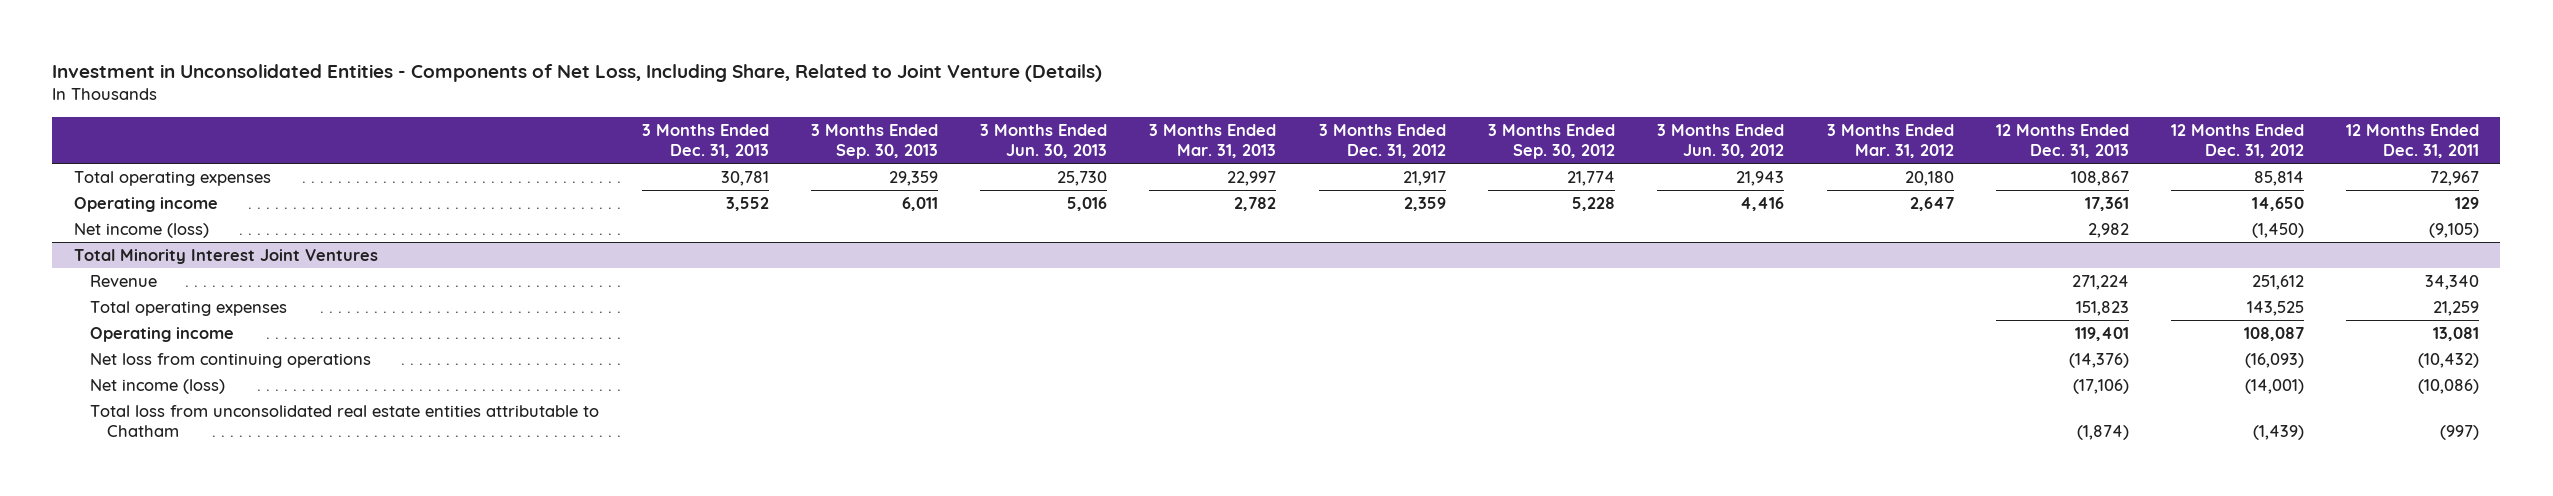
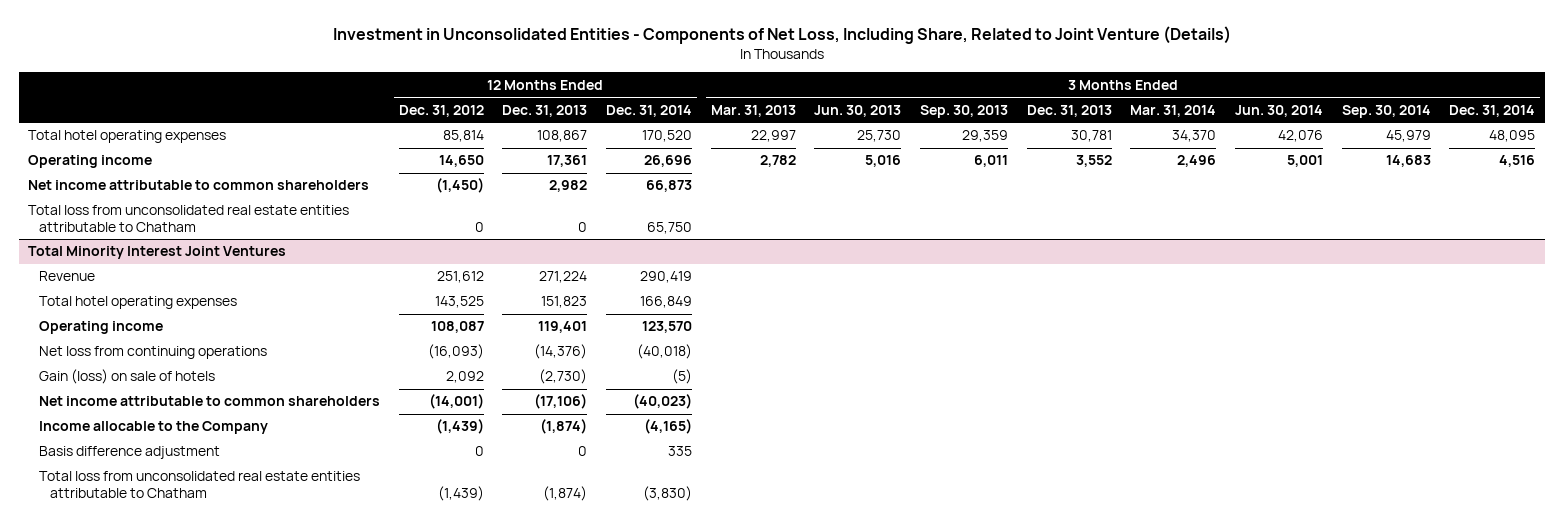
- | 3 Months Ended Dec. 31, 2013 | 3 Months Ended Sep. 30, 2013 | 3 Months Ended Jun. 30, 2013 | 3 Months Ended Mar. 31, 2013 | 3 Months Ended Dec. 31, 2012 | 3 Months Ended Sep. 30, 2012 | 3 Months Ended Jun. 30, 2012 | 3 Months Ended Mar. 31, 2012 | 12 Months Ended Dec. 31, 2013 | 12 Months Ended Dec. 31, 2012 | 12 Months Ended Dec. 31, 2011
+ | 12 Months Ended Dec. 31, 2012 | 12 Months Ended Dec. 31, 2013 | 12 Months Ended Dec. 31, 2014 | 3 Months Ended Mar. 31, 2013 | 3 Months Ended Jun. 30, 2013 | 3 Months Ended Sep. 30, 2013 | 3 Months Ended Dec. 31, 2013 | 3 Months Ended Mar. 31, 2014 | 3 Months Ended Jun. 30, 2014 | 3 Months Ended Sep. 30, 2014 | 3 Months Ended Dec. 31, 2014
- Total operating expenses | 30,781 | 29,359 | 25,730 | 22,997 | 21,917 | 21,774 | 21,943 | 20,180 | 108,867 | 85,814 | 72,967
+ Total hotel operating expenses | 85,814 | 108,867 | 170,520 | 22,997 | 25,730 | 29,359 | 30,781 | 34,370 | 42,076 | 45,979 | 48,095
- Net income (loss) | | | | | | | | | 2,982 | (1,450) | (9,105)
+ Net income attributable to common shareholders | (1,450) | 2,982 | 66,873 | | | | | | | |
+ Total loss from unconsolidated real estate entities attributable to Chatham | 0 | 0 | 65,750 | | | | | | | |
@ Total Minority Interest Joint Ventures
- Total operating expenses | | | | | | | | | 151,823 | 143,525 | 21,259
+ Total hotel operating expenses | 143,525 | 151,823 | 166,849 | | | | | | | |
- Net income (loss) | | | | | | | | | (17,106) | (14,001) | (10,086)
+ Gain (loss) on sale of hotels | 2,092 | (2,730) | (5) | | | | | | | |
+ Net income attributable to common shareholders | (14,001) | (17,106) | (40,023) | | | | | | | |
+ Income allocable to the Company | (1,439) | (1,874) | (4,165) | | | | | | | |
+ Basis difference adjustment | 0 | 0 | 335 | | | | | | | |

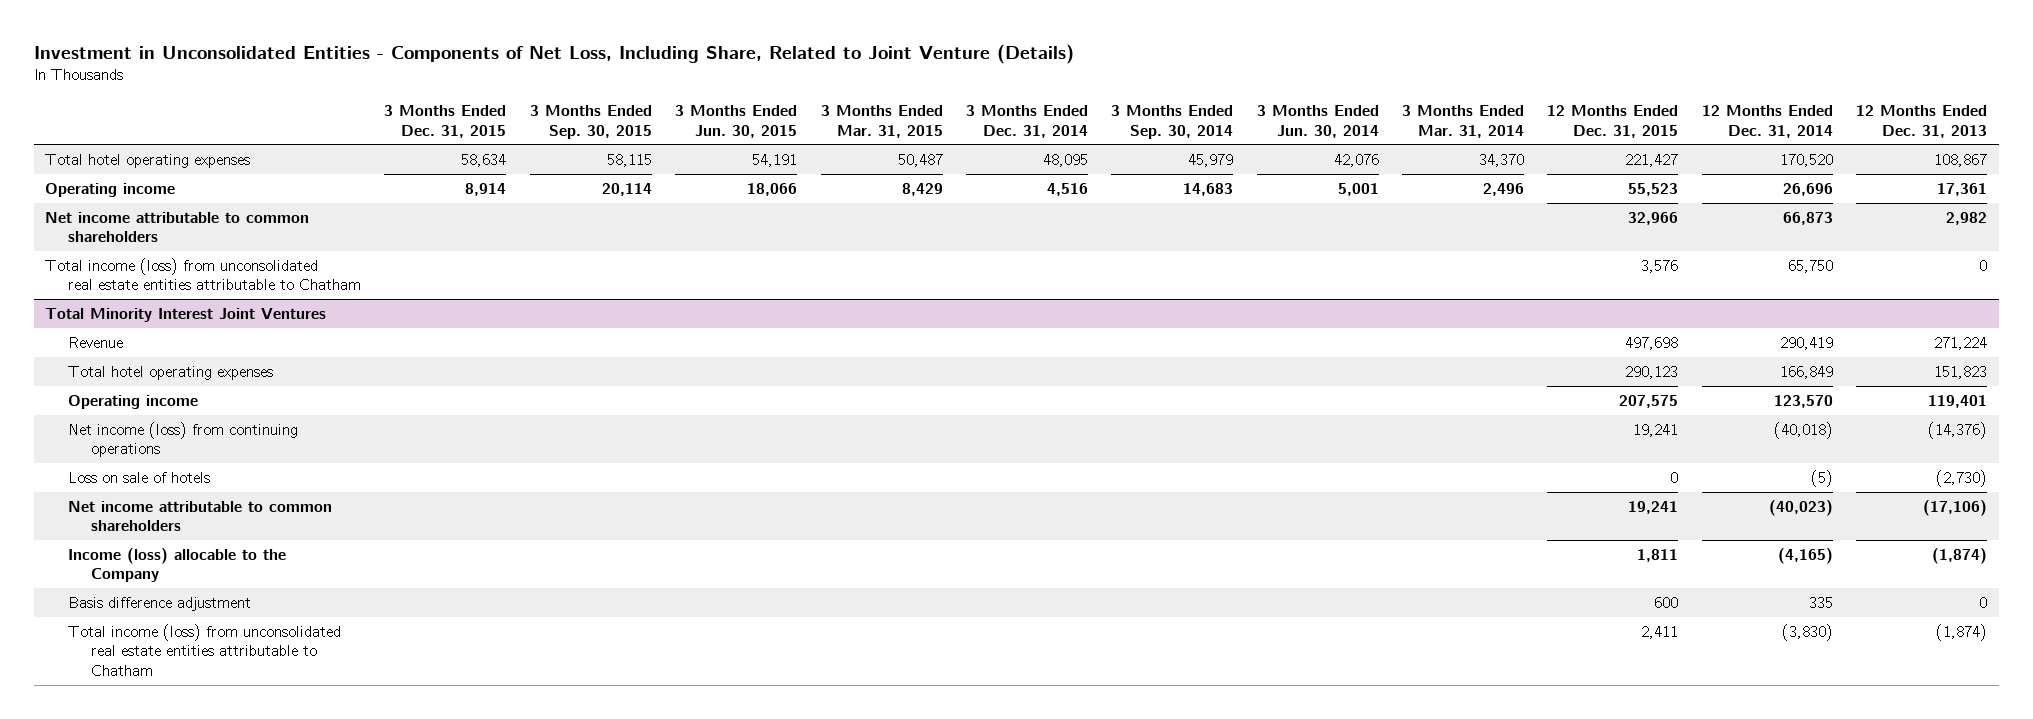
- | 12 Months Ended Dec. 31, 2012 | 12 Months Ended Dec. 31, 2013 | 12 Months Ended Dec. 31, 2014 | 3 Months Ended Mar. 31, 2013 | 3 Months Ended Jun. 30, 2013 | 3 Months Ended Sep. 30, 2013 | 3 Months Ended Dec. 31, 2013 | 3 Months Ended Mar. 31, 2014 | 3 Months Ended Jun. 30, 2014 | 3 Months Ended Sep. 30, 2014 | 3 Months Ended Dec. 31, 2014
+ | 3 Months Ended Dec. 31, 2015 | 3 Months Ended Sep. 30, 2015 | 3 Months Ended Jun. 30, 2015 | 3 Months Ended Mar. 31, 2015 | 3 Months Ended Dec. 31, 2014 | 3 Months Ended Sep. 30, 2014 | 3 Months Ended Jun. 30, 2014 | 3 Months Ended Mar. 31, 2014 | 12 Months Ended Dec. 31, 2015 | 12 Months Ended Dec. 31, 2014 | 12 Months Ended Dec. 31, 2013
- Total loss from unconsolidated real estate entities attributable to Chatham | 0 | 0 | 65,750 | | | | | | | |
+ Total income (loss) from unconsolidated real estate entities attributable to Chatham | | | | | | | | | 3,576 | 65,750 | 0
@ Total Minority Interest Joint Ventures
- Net loss from continuing operations | (16,093) | (14,376) | (40,018) | | | | | | | |
- Gain (loss) on sale of hotels | 2,092 | (2,730) | (5) | | | | | | | |
+ Net income (loss) from continuing operations | | | | | | | | | 19,241 | (40,018) | (14,376)
+ Loss on sale of hotels | | | | | | | | | 0 | (5) | (2,730)
- Income allocable to the Company | (1,439) | (1,874) | (4,165) | | | | | | | |
+ Income (loss) allocable to the Company | | | | | | | | | 1,811 | (4,165) | (1,874)
- Total loss from unconsolidated real estate entities attributable to Chatham | (1,439) | (1,874) | (3,830) | | | | | | | |
+ Total income (loss) from unconsolidated real estate entities attributable to Chatham | | | | | | | | | 2,411 | (3,830) | (1,874)

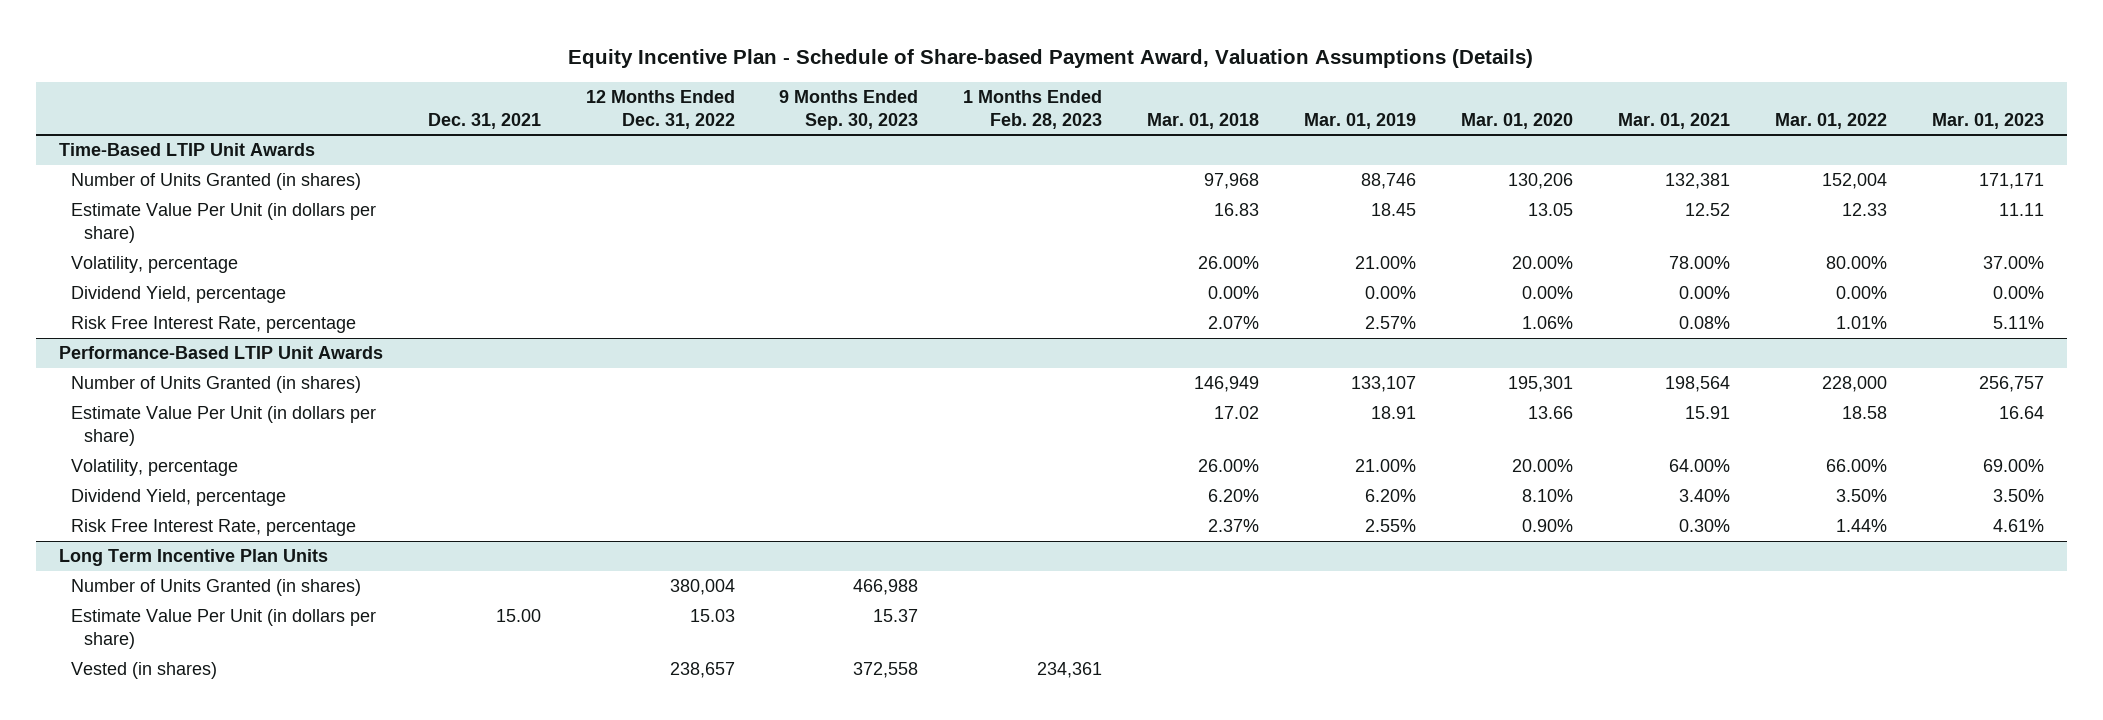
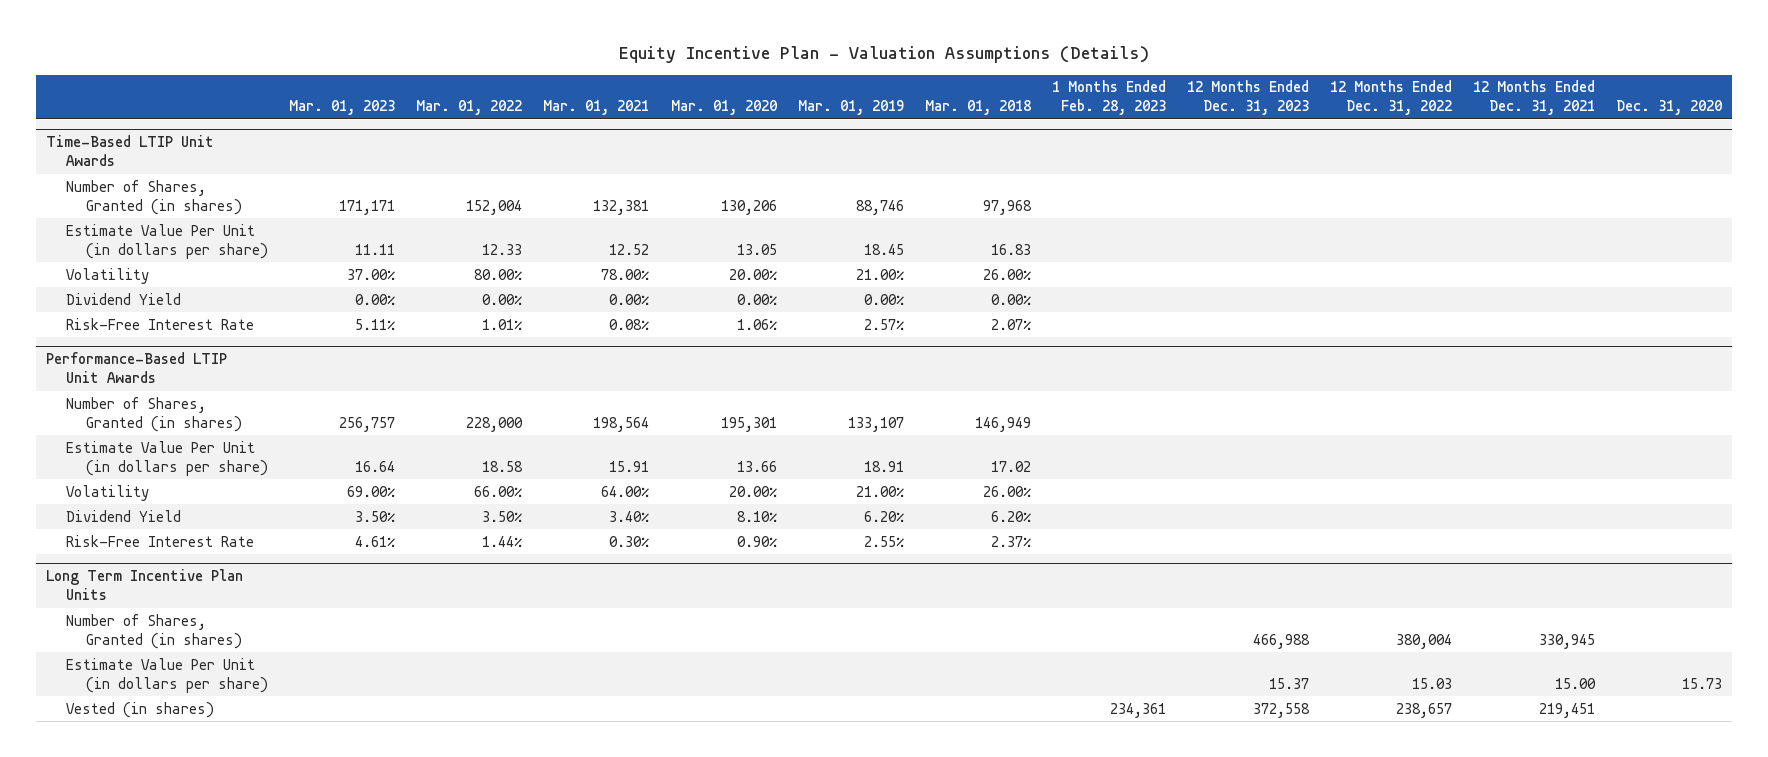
- Equity Incentive Plan - Schedule of Share-based Payment Award, Valuation Assumptions (Details)
+ Equity Incentive Plan - Valuation Assumptions (Details)
- | Dec. 31, 2021 | 12 Months Ended Dec. 31, 2022 | 9 Months Ended Sep. 30, 2023 | 1 Months Ended Feb. 28, 2023 | Mar. 01, 2018 | Mar. 01, 2019 | Mar. 01, 2020 | Mar. 01, 2021 | Mar. 01, 2022 | Mar. 01, 2023
+ | Mar. 01, 2023 | Mar. 01, 2022 | Mar. 01, 2021 | Mar. 01, 2020 | Mar. 01, 2019 | Mar. 01, 2018 | 1 Months Ended Feb. 28, 2023 | 12 Months Ended Dec. 31, 2023 | 12 Months Ended Dec. 31, 2022 | 12 Months Ended Dec. 31, 2021 | Dec. 31, 2020
@ Time-Based LTIP Unit Awards
- Number of Units Granted (in shares) | | | | | 97,968 | 88,746 | 130,206 | 132,381 | 152,004 | 171,171
+ Number of Shares, Granted (in shares) | 171,171 | 152,004 | 132,381 | 130,206 | 88,746 | 97,968 | | | | |
- Volatility, percentage | | | | | 26.00% | 21.00% | 20.00% | 78.00% | 80.00% | 37.00%
- Dividend Yield, percentage | | | | | 0.00% | 0.00% | 0.00% | 0.00% | 0.00% | 0.00%
- Risk Free Interest Rate, percentage | | | | | 2.07% | 2.57% | 1.06% | 0.08% | 1.01% | 5.11%
+ Volatility | 37.00% | 80.00% | 78.00% | 20.00% | 21.00% | 26.00% | | | | |
+ Dividend Yield | 0.00% | 0.00% | 0.00% | 0.00% | 0.00% | 0.00% | | | | |
+ Risk-Free Interest Rate | 5.11% | 1.01% | 0.08% | 1.06% | 2.57% | 2.07% | | | | |
@ Performance-Based LTIP Unit Awards
- Number of Units Granted (in shares) | | | | | 146,949 | 133,107 | 195,301 | 198,564 | 228,000 | 256,757
+ Number of Shares, Granted (in shares) | 256,757 | 228,000 | 198,564 | 195,301 | 133,107 | 146,949 | | | | |
- Volatility, percentage | | | | | 26.00% | 21.00% | 20.00% | 64.00% | 66.00% | 69.00%
- Dividend Yield, percentage | | | | | 6.20% | 6.20% | 8.10% | 3.40% | 3.50% | 3.50%
- Risk Free Interest Rate, percentage | | | | | 2.37% | 2.55% | 0.90% | 0.30% | 1.44% | 4.61%
+ Volatility | 69.00% | 66.00% | 64.00% | 20.00% | 21.00% | 26.00% | | | | |
+ Dividend Yield | 3.50% | 3.50% | 3.40% | 8.10% | 6.20% | 6.20% | | | | |
+ Risk-Free Interest Rate | 4.61% | 1.44% | 0.30% | 0.90% | 2.55% | 2.37% | | | | |
@ Long Term Incentive Plan Units
- Number of Units Granted (in shares) | | 380,004 | 466,988 | | | | | | |
+ Number of Shares, Granted (in shares) | | | | | | | | 466,988 | 380,004 | 330,945 |

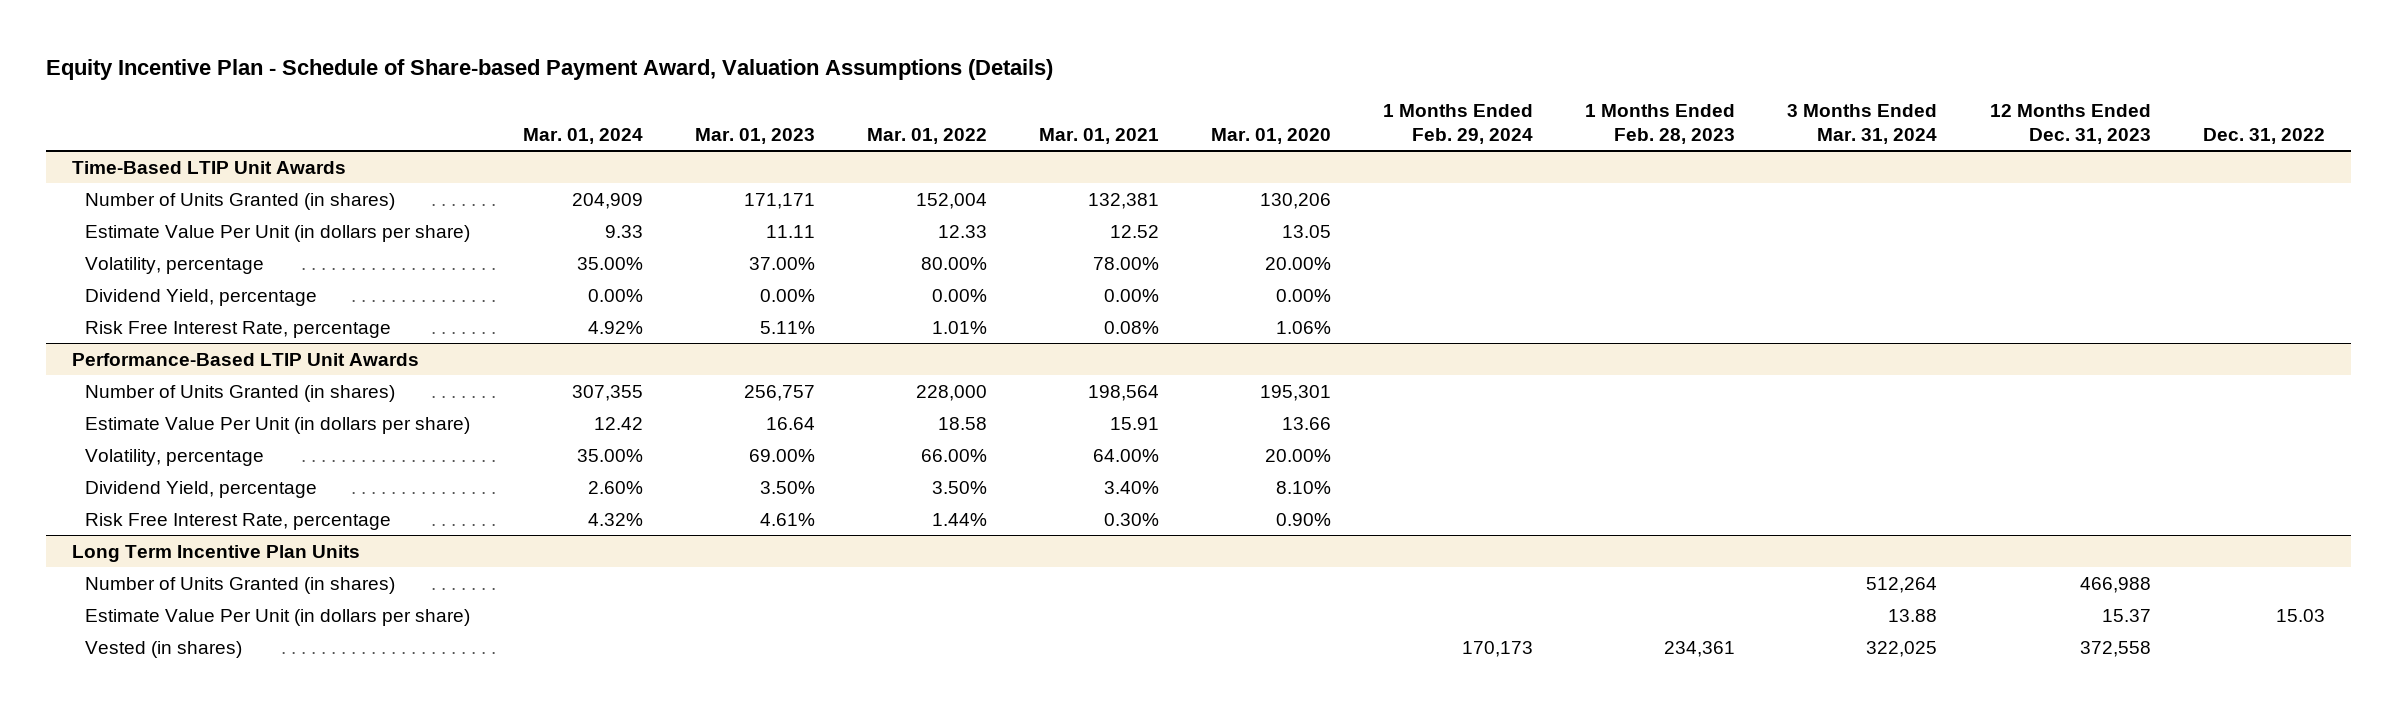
- Equity Incentive Plan - Valuation Assumptions (Details)
+ Equity Incentive Plan - Schedule of Share-based Payment Award, Valuation Assumptions (Details)
- | Mar. 01, 2023 | Mar. 01, 2022 | Mar. 01, 2021 | Mar. 01, 2020 | Mar. 01, 2019 | Mar. 01, 2018 | 1 Months Ended Feb. 28, 2023 | 12 Months Ended Dec. 31, 2023 | 12 Months Ended Dec. 31, 2022 | 12 Months Ended Dec. 31, 2021 | Dec. 31, 2020
+ | Mar. 01, 2024 | Mar. 01, 2023 | Mar. 01, 2022 | Mar. 01, 2021 | Mar. 01, 2020 | 1 Months Ended Feb. 29, 2024 | 1 Months Ended Feb. 28, 2023 | 3 Months Ended Mar. 31, 2024 | 12 Months Ended Dec. 31, 2023 | Dec. 31, 2022
@ Time-Based LTIP Unit Awards
- Number of Shares, Granted (in shares) | 171,171 | 152,004 | 132,381 | 130,206 | 88,746 | 97,968 | | | | |
+ Number of Units Granted (in shares) | 204,909 | 171,171 | 152,004 | 132,381 | 130,206 | | | | |
- Volatility | 37.00% | 80.00% | 78.00% | 20.00% | 21.00% | 26.00% | | | | |
- Dividend Yield | 0.00% | 0.00% | 0.00% | 0.00% | 0.00% | 0.00% | | | | |
- Risk-Free Interest Rate | 5.11% | 1.01% | 0.08% | 1.06% | 2.57% | 2.07% | | | | |
+ Volatility, percentage | 35.00% | 37.00% | 80.00% | 78.00% | 20.00% | | | | |
+ Dividend Yield, percentage | 0.00% | 0.00% | 0.00% | 0.00% | 0.00% | | | | |
+ Risk Free Interest Rate, percentage | 4.92% | 5.11% | 1.01% | 0.08% | 1.06% | | | | |
@ Performance-Based LTIP Unit Awards
- Number of Shares, Granted (in shares) | 256,757 | 228,000 | 198,564 | 195,301 | 133,107 | 146,949 | | | | |
+ Number of Units Granted (in shares) | 307,355 | 256,757 | 228,000 | 198,564 | 195,301 | | | | |
- Volatility | 69.00% | 66.00% | 64.00% | 20.00% | 21.00% | 26.00% | | | | |
- Dividend Yield | 3.50% | 3.50% | 3.40% | 8.10% | 6.20% | 6.20% | | | | |
- Risk-Free Interest Rate | 4.61% | 1.44% | 0.30% | 0.90% | 2.55% | 2.37% | | | | |
+ Volatility, percentage | 35.00% | 69.00% | 66.00% | 64.00% | 20.00% | | | | |
+ Dividend Yield, percentage | 2.60% | 3.50% | 3.50% | 3.40% | 8.10% | | | | |
+ Risk Free Interest Rate, percentage | 4.32% | 4.61% | 1.44% | 0.30% | 0.90% | | | | |
@ Long Term Incentive Plan Units
- Number of Shares, Granted (in shares) | | | | | | | | 466,988 | 380,004 | 330,945 |
+ Number of Units Granted (in shares) | | | | | | | | 512,264 | 466,988 |

